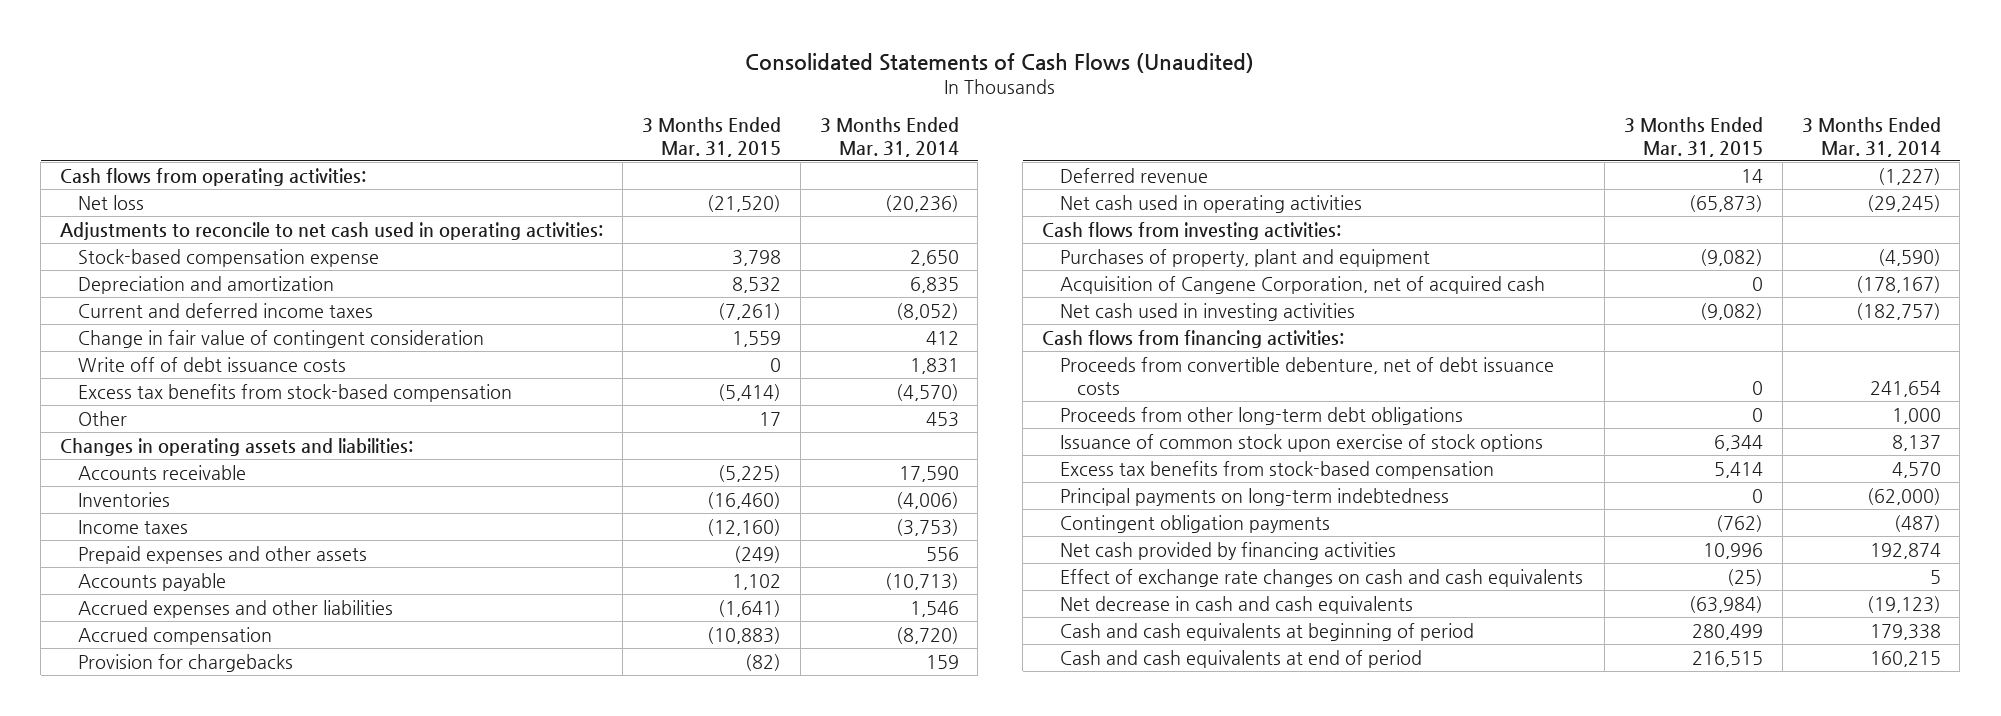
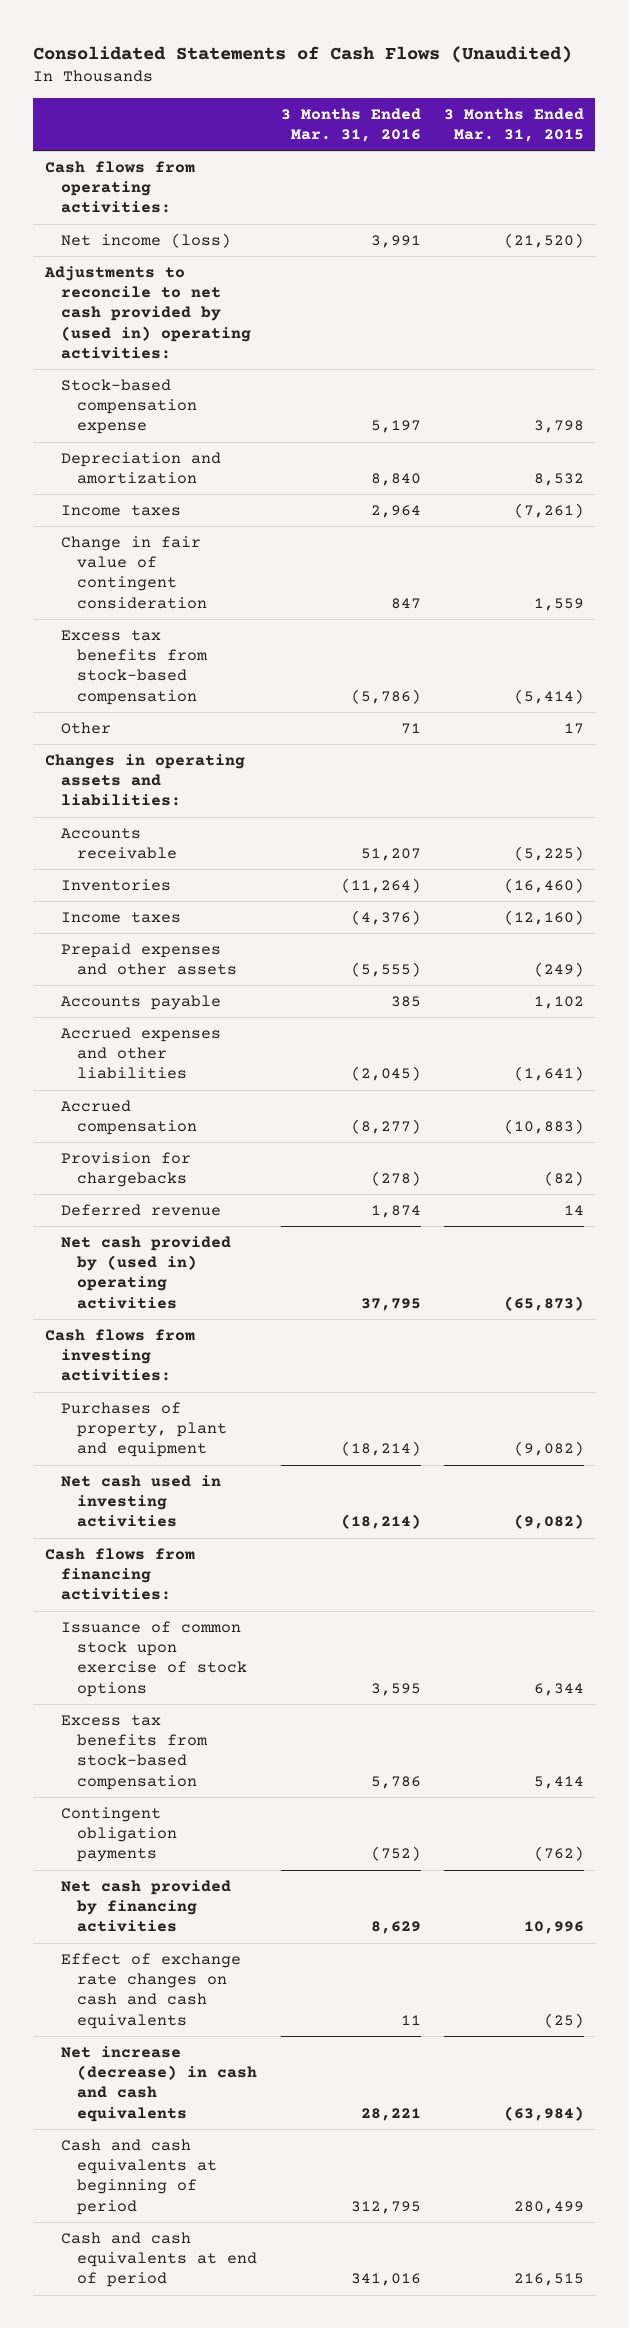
- | 3 Months Ended Mar. 31, 2015 | 3 Months Ended Mar. 31, 2014
+ | 3 Months Ended Mar. 31, 2016 | 3 Months Ended Mar. 31, 2015
- Net loss | (21,520) | (20,236)
- Adjustments to reconcile to net cash used in operating activities:
+ Net income (loss) | 3,991 | (21,520)
+ Adjustments to reconcile to net cash provided by (used in) operating activities:
- Current and deferred income taxes | (7,261) | (8,052)
+ Income taxes | 2,964 | (7,261)
- Write off of debt issuance costs | 0 | 1,831
- Net cash used in operating activities | (65,873) | (29,245)
+ Net cash provided by (used in) operating activities | 37,795 | (65,873)
- Acquisition of Cangene Corporation, net of acquired cash | 0 | (178,167)
- Proceeds from convertible debenture, net of debt issuance costs | 0 | 241,654
- Proceeds from other long-term debt obligations | 0 | 1,000
- Principal payments on long-term indebtedness | 0 | (62,000)
- Net decrease in cash and cash equivalents | (63,984) | (19,123)
+ Net increase (decrease) in cash and cash equivalents | 28,221 | (63,984)

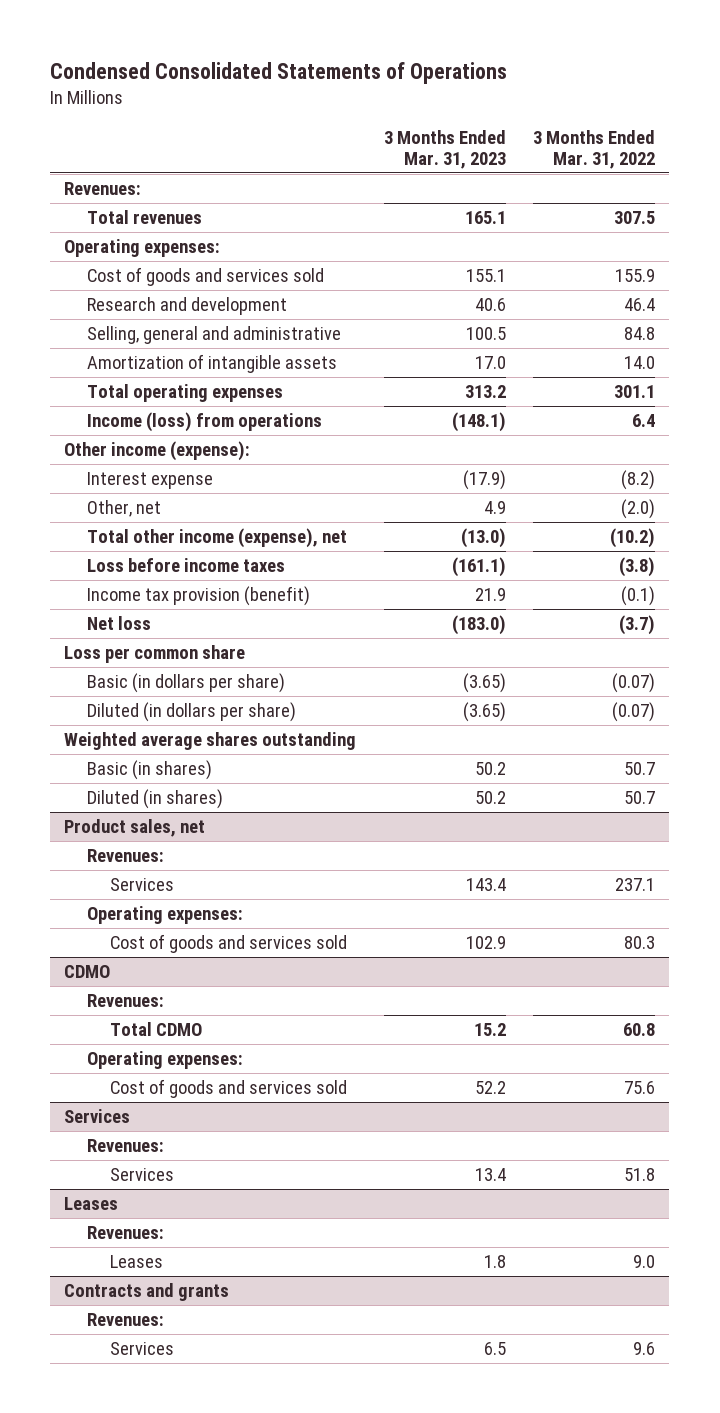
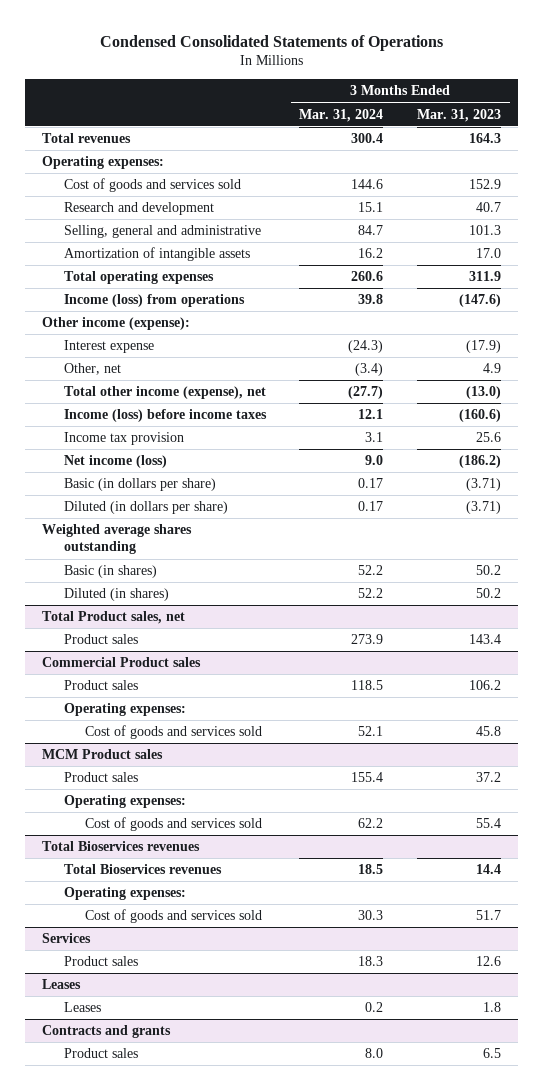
- | 3 Months Ended Mar. 31, 2023 | 3 Months Ended Mar. 31, 2022
+ | 3 Months Ended Mar. 31, 2024 | 3 Months Ended Mar. 31, 2023
- Revenues:
- Total revenues | 165.1 | 307.5
+ Total revenues | 300.4 | 164.3
- Cost of goods and services sold | 155.1 | 155.9
- Research and development | 40.6 | 46.4
- Selling, general and administrative | 100.5 | 84.8
+ Cost of goods and services sold | 144.6 | 152.9
+ Research and development | 15.1 | 40.7
+ Selling, general and administrative | 84.7 | 101.3
- Total operating expenses | 313.2 | 301.1
- Income (loss) from operations | (148.1) | 6.4
+ Total operating expenses | 260.6 | 311.9
+ Income (loss) from operations | 39.8 | (147.6)
- Loss before income taxes | (161.1) | (3.8)
- Income tax provision (benefit) | 21.9 | (0.1)
- Net loss | (183.0) | (3.7)
- Loss per common share
- Basic (in dollars per share) | (3.65) | (0.07)
- Diluted (in dollars per share) | (3.65) | (0.07)
+ Income (loss) before income taxes | 12.1 | (160.6)
+ Income tax provision | 3.1 | 25.6
+ Net income (loss) | 9.0 | (186.2)
+ Basic (in dollars per share) | 0.17 | (3.71)
+ Diluted (in dollars per share) | 0.17 | (3.71)
- Product sales, net
- Revenues:
- Services | 143.4 | 237.1
+ Total Product sales, net
+ Product sales | 273.9 | 143.4
+ Commercial Product sales
+ Product sales | 118.5 | 106.2
- Cost of goods and services sold | 102.9 | 80.3
- CDMO
- Revenues:
- Total CDMO | 15.2 | 60.8
+ Cost of goods and services sold | 52.1 | 45.8
+ MCM Product sales
+ Product sales | 155.4 | 37.2
- Cost of goods and services sold | 52.2 | 75.6
+ Cost of goods and services sold | 62.2 | 55.4
+ Total Bioservices revenues
+ Total Bioservices revenues | 18.5 | 14.4
+ Operating expenses:
+ Cost of goods and services sold | 30.3 | 51.7
@ Services
- Revenues:
- Services | 13.4 | 51.8
+ Product sales | 18.3 | 12.6
@ Leases
- Revenues:
@ Contracts and grants
- Revenues:
- Services | 6.5 | 9.6
+ Product sales | 8.0 | 6.5

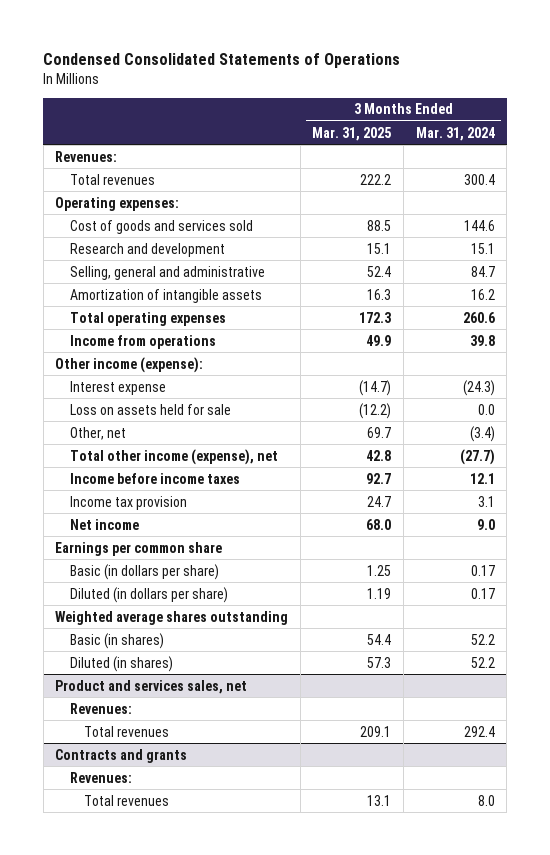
- | 3 Months Ended Mar. 31, 2024 | 3 Months Ended Mar. 31, 2023
+ | 3 Months Ended Mar. 31, 2025 | 3 Months Ended Mar. 31, 2024
+ Revenues:
- Income (loss) from operations | 39.8 | (147.6)
+ Income from operations | 49.9 | 39.8
+ Loss on assets held for sale | (12.2) | 0.0
- Income (loss) before income taxes | 12.1 | (160.6)
+ Income before income taxes | 92.7 | 12.1
- Net income (loss) | 9.0 | (186.2)
+ Net income | 68.0 | 9.0
+ Earnings per common share
- Total Product sales, net
- Product sales | 273.9 | 143.4
- Commercial Product sales
- Product sales | 118.5 | 106.2
- Operating expenses:
- Cost of goods and services sold | 52.1 | 45.8
- MCM Product sales
- Product sales | 155.4 | 37.2
- Operating expenses:
- Cost of goods and services sold | 62.2 | 55.4
- Total Bioservices revenues
- Total Bioservices revenues | 18.5 | 14.4
- Operating expenses:
- Cost of goods and services sold | 30.3 | 51.7
- Services
- Product sales | 18.3 | 12.6
- Leases
- Leases | 0.2 | 1.8
+ Product and services sales, net
+ Revenues:
+ Total revenues | 209.1 | 292.4
@ Contracts and grants
- Product sales | 8.0 | 6.5
+ Revenues:
+ Total revenues | 13.1 | 8.0

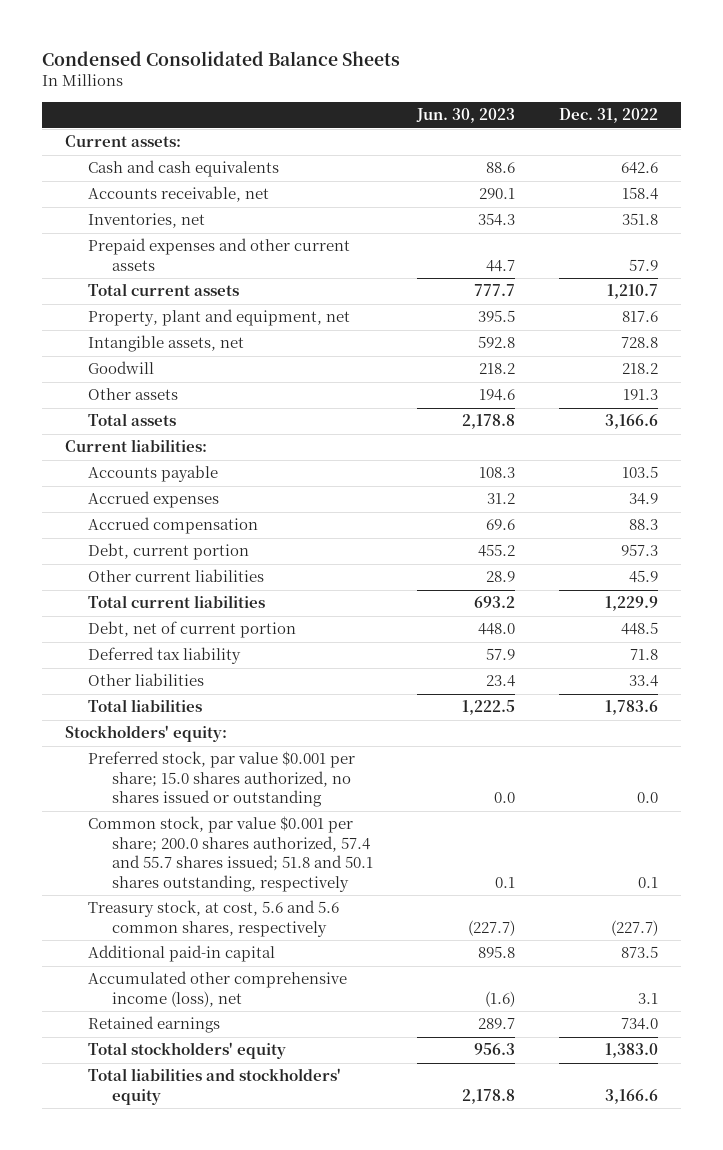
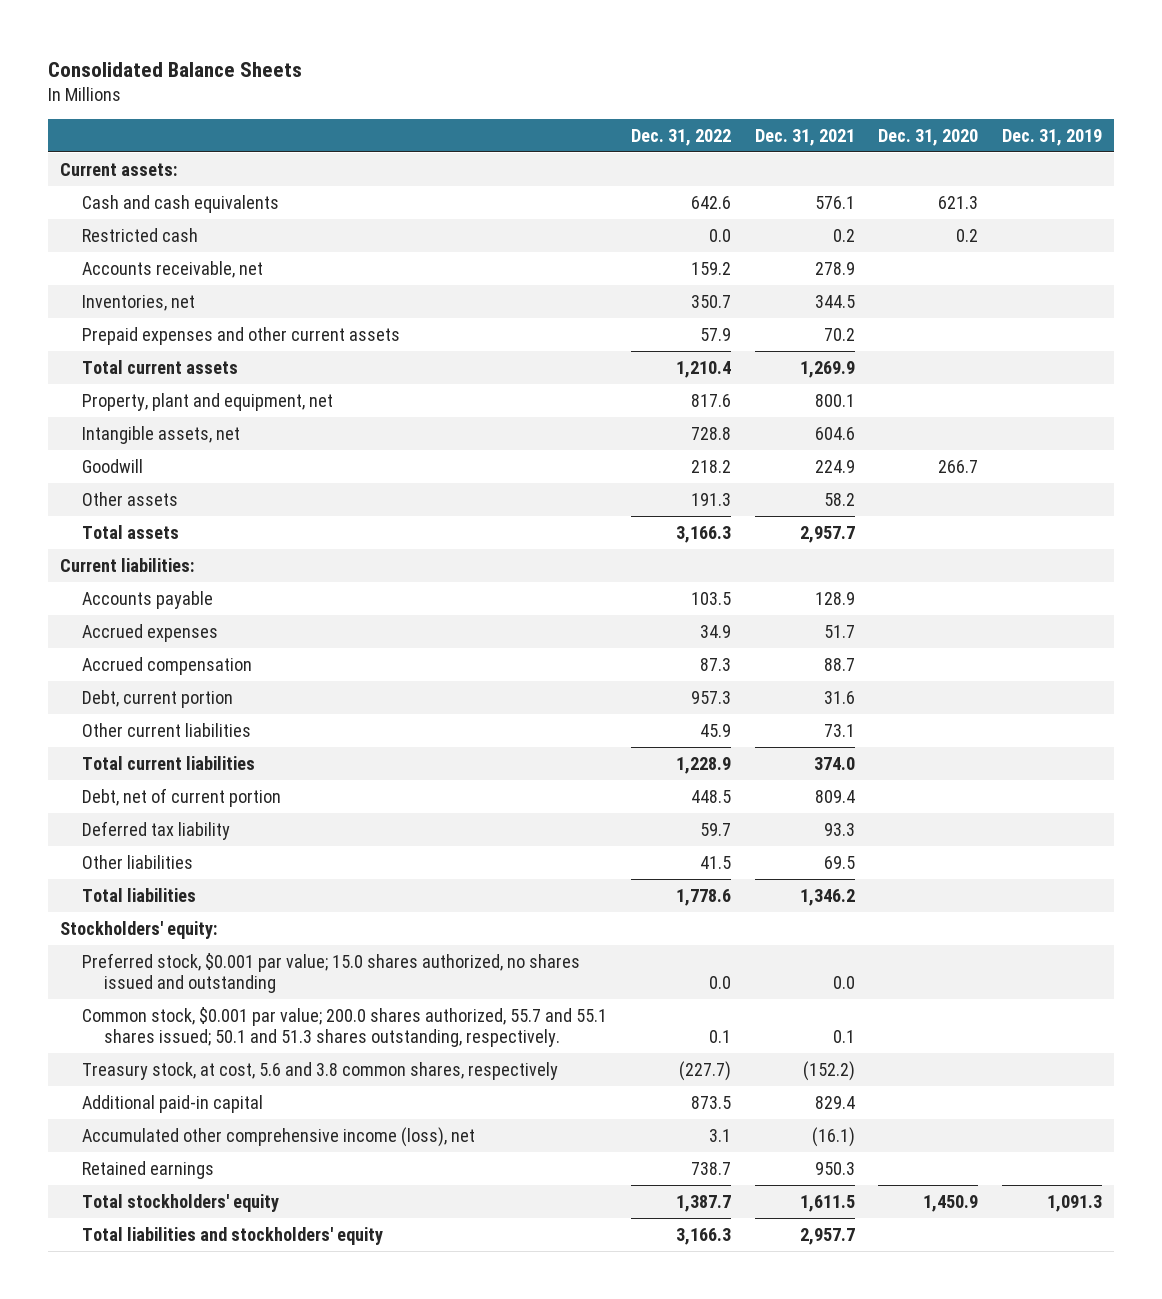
- Condensed Consolidated Balance Sheets
+ Consolidated Balance Sheets
- | Jun. 30, 2023 | Dec. 31, 2022
+ | Dec. 31, 2022 | Dec. 31, 2021 | Dec. 31, 2020 | Dec. 31, 2019
- Accounts receivable, net | 290.1 | 158.4
- Inventories, net | 354.3 | 351.8
+ Restricted cash | 0.0 | 0.2 | 0.2 |
+ Accounts receivable, net | 159.2 | 278.9 | |
+ Inventories, net | 350.7 | 344.5 | |
- Total current assets | 777.7 | 1,210.7
+ Total current assets | 1,210.4 | 1,269.9 | |
- Total assets | 2,178.8 | 3,166.6
+ Total assets | 3,166.3 | 2,957.7 | |
- Accrued compensation | 69.6 | 88.3
+ Accrued compensation | 87.3 | 88.7 | |
- Total current liabilities | 693.2 | 1,229.9
+ Total current liabilities | 1,228.9 | 374.0 | |
- Deferred tax liability | 57.9 | 71.8
- Other liabilities | 23.4 | 33.4
- Total liabilities | 1,222.5 | 1,783.6
+ Deferred tax liability | 59.7 | 93.3 | |
+ Other liabilities | 41.5 | 69.5 | |
+ Total liabilities | 1,778.6 | 1,346.2 | |
- Preferred stock, par value $0.001 per share; 15.0 shares authorized, no shares issued or outstanding | 0.0 | 0.0
- Common stock, par value $0.001 per share; 200.0 shares authorized, 57.4 and 55.7 shares issued; 51.8 and 50.1 shares outstanding, respectively | 0.1 | 0.1
- Treasury stock, at cost, 5.6 and 5.6 common shares, respectively | (227.7) | (227.7)
+ Preferred stock, $0.001 par value; 15.0 shares authorized, no shares issued and outstanding | 0.0 | 0.0 | |
+ Common stock, $0.001 par value; 200.0 shares authorized, 55.7 and 55.1 shares issued; 50.1 and 51.3 shares outstanding, respectively. | 0.1 | 0.1 | |
+ Treasury stock, at cost, 5.6 and 3.8 common shares, respectively | (227.7) | (152.2) | |
- Retained earnings | 289.7 | 734.0
- Total stockholders' equity | 956.3 | 1,383.0
- Total liabilities and stockholders' equity | 2,178.8 | 3,166.6
+ Retained earnings | 738.7 | 950.3 | |
+ Total stockholders' equity | 1,387.7 | 1,611.5 | 1,450.9 | 1,091.3
+ Total liabilities and stockholders' equity | 3,166.3 | 2,957.7 | |

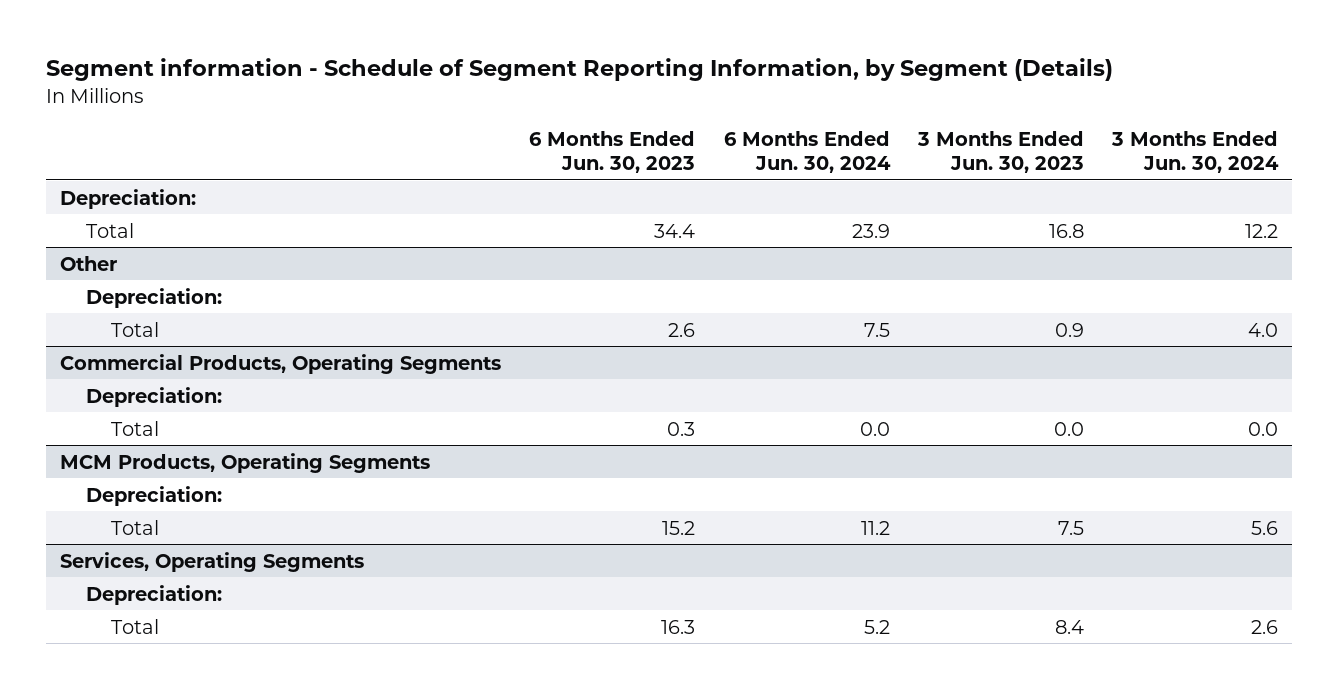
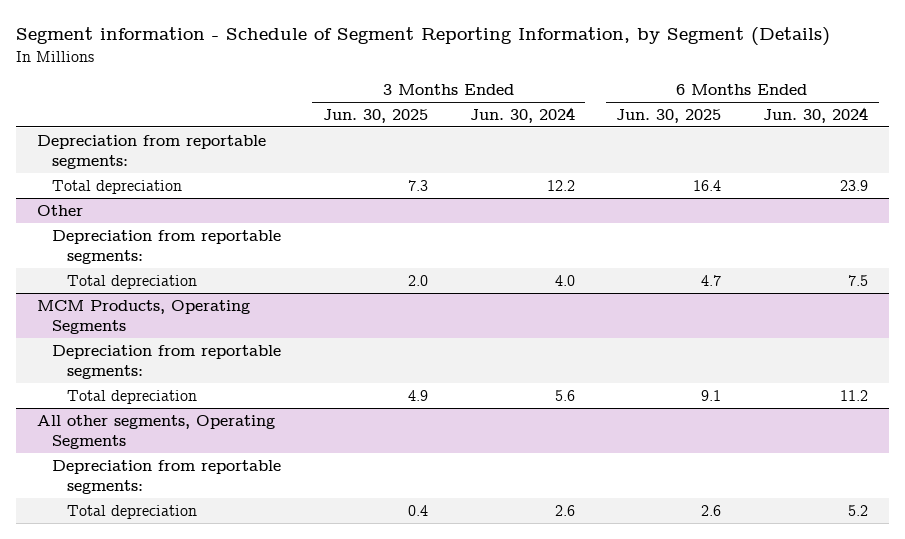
- | 6 Months Ended Jun. 30, 2023 | 6 Months Ended Jun. 30, 2024 | 3 Months Ended Jun. 30, 2023 | 3 Months Ended Jun. 30, 2024
+ | 3 Months Ended Jun. 30, 2025 | 3 Months Ended Jun. 30, 2024 | 6 Months Ended Jun. 30, 2025 | 6 Months Ended Jun. 30, 2024
- Depreciation:
- Total | 34.4 | 23.9 | 16.8 | 12.2
+ Depreciation from reportable segments:
+ Total depreciation | 7.3 | 12.2 | 16.4 | 23.9
@ Other
- Depreciation:
- Total | 2.6 | 7.5 | 0.9 | 4.0
- Commercial Products, Operating Segments
- Depreciation:
- Total | 0.3 | 0.0 | 0.0 | 0.0
@ Other
+ Depreciation from reportable segments:
+ Total depreciation | 2.0 | 4.0 | 4.7 | 7.5
@ MCM Products, Operating Segments
- Depreciation:
- Total | 15.2 | 11.2 | 7.5 | 5.6
- Services, Operating Segments
- Depreciation:
- Total | 16.3 | 5.2 | 8.4 | 2.6
@ MCM Products, Operating Segments
+ Depreciation from reportable segments:
+ Total depreciation | 4.9 | 5.6 | 9.1 | 11.2
+ All other segments, Operating Segments
+ Depreciation from reportable segments:
+ Total depreciation | 0.4 | 2.6 | 2.6 | 5.2

